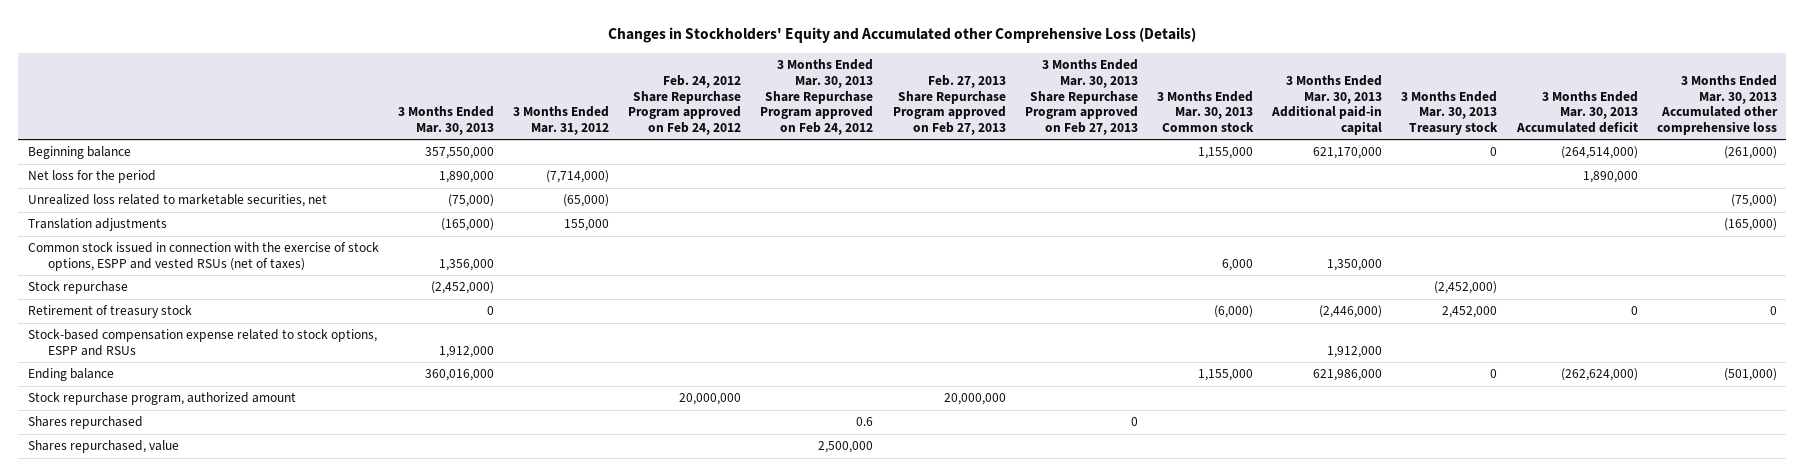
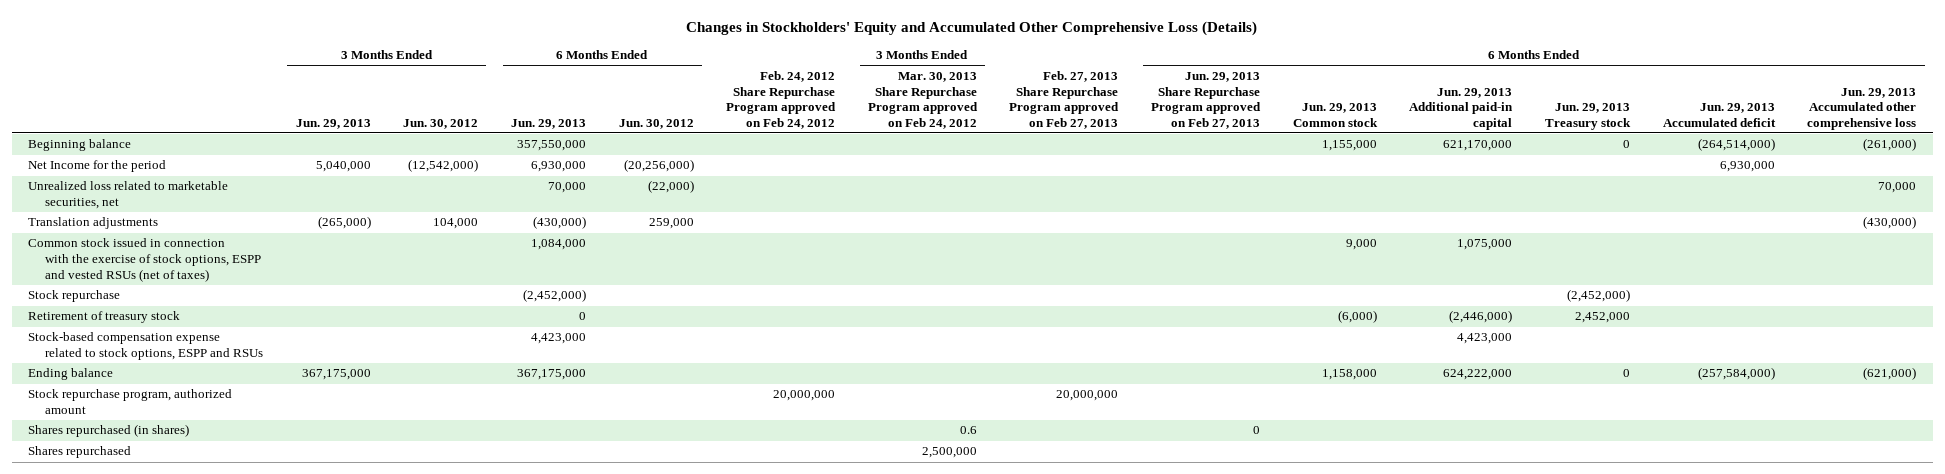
- Changes in Stockholders' Equity and Accumulated other Comprehensive Loss (Details)
+ Changes in Stockholders' Equity and Accumulated Other Comprehensive Loss (Details)
- | 3 Months Ended Mar. 30, 2013 | 3 Months Ended Mar. 31, 2012 | Feb. 24, 2012 Share Repurchase Program approved on Feb 24, 2012 | 3 Months Ended Mar. 30, 2013 Share Repurchase Program approved on Feb 24, 2012 | Feb. 27, 2013 Share Repurchase Program approved on Feb 27, 2013 | 3 Months Ended Mar. 30, 2013 Share Repurchase Program approved on Feb 27, 2013 | 3 Months Ended Mar. 30, 2013 Common stock | 3 Months Ended Mar. 30, 2013 Additional paid-in capital | 3 Months Ended Mar. 30, 2013 Treasury stock | 3 Months Ended Mar. 30, 2013 Accumulated deficit | 3 Months Ended Mar. 30, 2013 Accumulated other comprehensive loss
+ | 3 Months Ended Jun. 29, 2013 | 3 Months Ended Jun. 30, 2012 | 6 Months Ended Jun. 29, 2013 | 6 Months Ended Jun. 30, 2012 | Feb. 24, 2012 Share Repurchase Program approved on Feb 24, 2012 | 3 Months Ended Mar. 30, 2013 Share Repurchase Program approved on Feb 24, 2012 | Feb. 27, 2013 Share Repurchase Program approved on Feb 27, 2013 | 6 Months Ended Jun. 29, 2013 Share Repurchase Program approved on Feb 27, 2013 | 6 Months Ended Jun. 29, 2013 Common stock | 6 Months Ended Jun. 29, 2013 Additional paid-in capital | 6 Months Ended Jun. 29, 2013 Treasury stock | 6 Months Ended Jun. 29, 2013 Accumulated deficit | 6 Months Ended Jun. 29, 2013 Accumulated other comprehensive loss
- Net loss for the period | 1,890,000 | (7,714,000) | | | | | | | | 1,890,000 |
+ Net Income for the period | 5,040,000 | (12,542,000) | 6,930,000 | (20,256,000) | | | | | | | | 6,930,000 |
- Shares repurchased | | | | 0.6 | | 0 | | | | |
- Shares repurchased, value | | | | 2,500,000 | | | | | | |
+ Shares repurchased (in shares) | | | | | | 0.6 | | 0 | | | | |
+ Shares repurchased | | | | | | 2,500,000 | | | | | | |

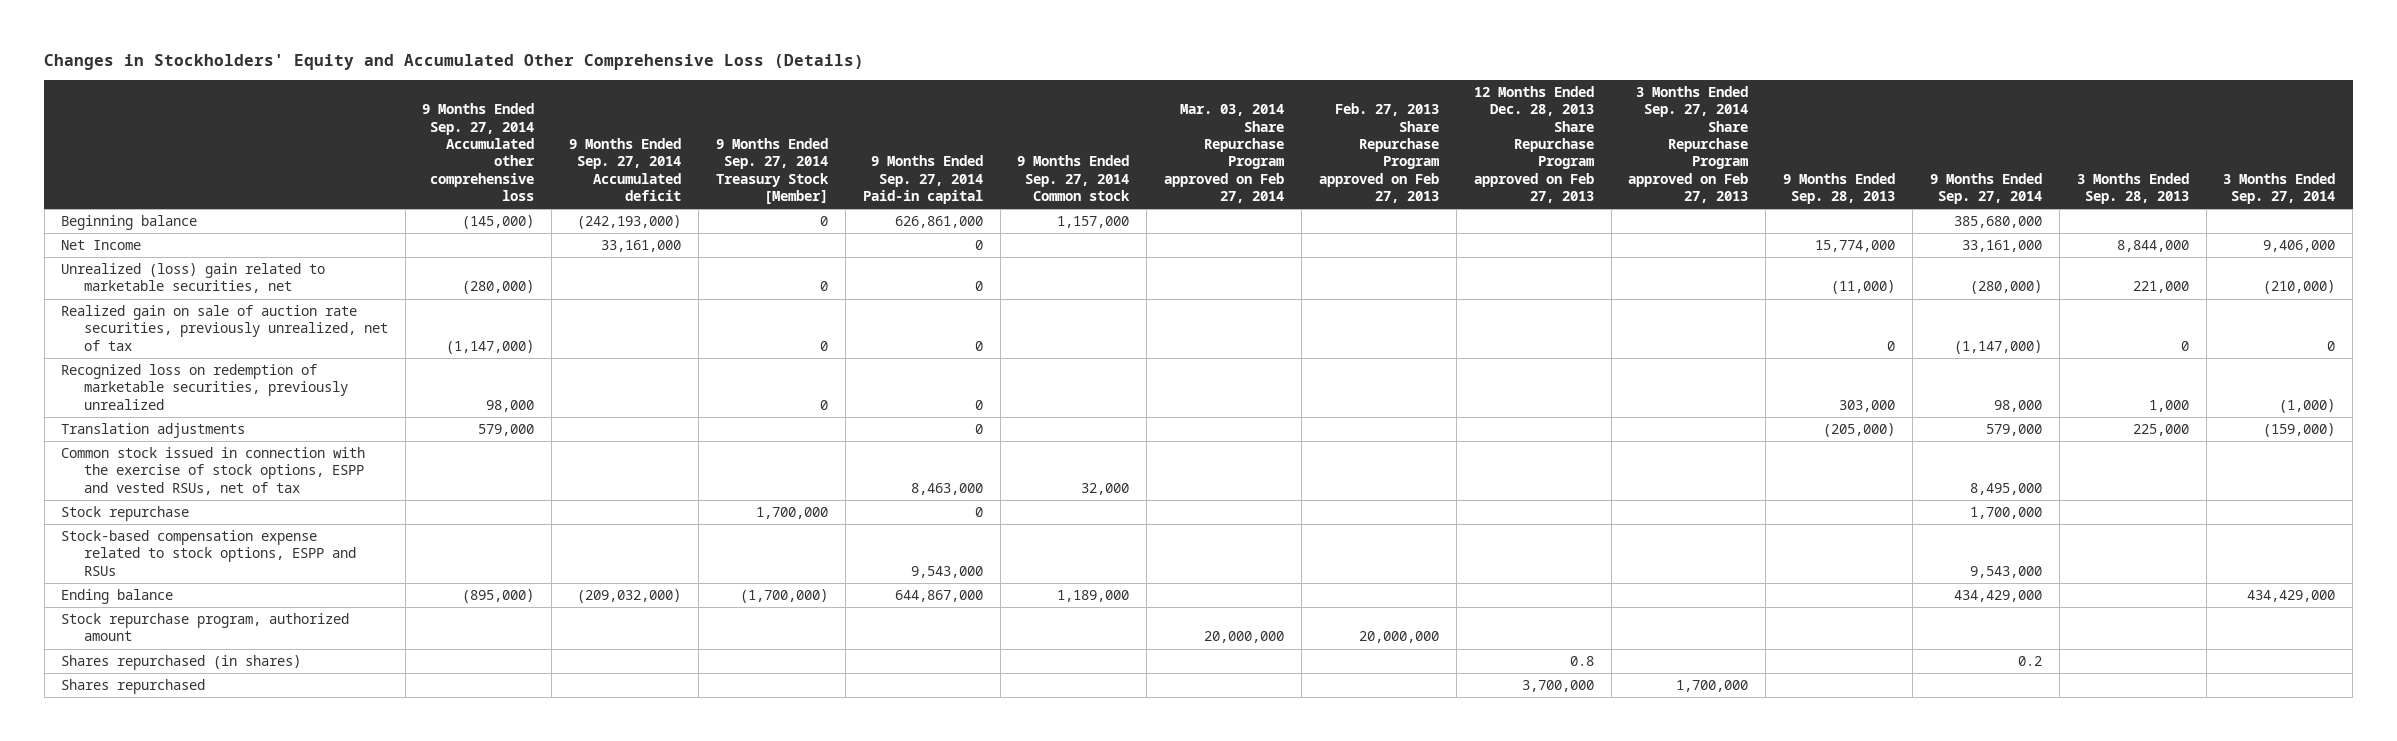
- | 3 Months Ended Jun. 29, 2013 | 3 Months Ended Jun. 30, 2012 | 6 Months Ended Jun. 29, 2013 | 6 Months Ended Jun. 30, 2012 | Feb. 24, 2012 Share Repurchase Program approved on Feb 24, 2012 | 3 Months Ended Mar. 30, 2013 Share Repurchase Program approved on Feb 24, 2012 | Feb. 27, 2013 Share Repurchase Program approved on Feb 27, 2013 | 6 Months Ended Jun. 29, 2013 Share Repurchase Program approved on Feb 27, 2013 | 6 Months Ended Jun. 29, 2013 Common stock | 6 Months Ended Jun. 29, 2013 Additional paid-in capital | 6 Months Ended Jun. 29, 2013 Treasury stock | 6 Months Ended Jun. 29, 2013 Accumulated deficit | 6 Months Ended Jun. 29, 2013 Accumulated other comprehensive loss
+ | 9 Months Ended Sep. 27, 2014 Accumulated other comprehensive loss | 9 Months Ended Sep. 27, 2014 Accumulated deficit | 9 Months Ended Sep. 27, 2014 Treasury Stock [Member] | 9 Months Ended Sep. 27, 2014 Paid-in capital | 9 Months Ended Sep. 27, 2014 Common stock | Mar. 03, 2014 Share Repurchase Program approved on Feb 27, 2014 | Feb. 27, 2013 Share Repurchase Program approved on Feb 27, 2013 | 12 Months Ended Dec. 28, 2013 Share Repurchase Program approved on Feb 27, 2013 | 3 Months Ended Sep. 27, 2014 Share Repurchase Program approved on Feb 27, 2013 | 9 Months Ended Sep. 28, 2013 | 9 Months Ended Sep. 27, 2014 | 3 Months Ended Sep. 28, 2013 | 3 Months Ended Sep. 27, 2014
- Net Income for the period | 5,040,000 | (12,542,000) | 6,930,000 | (20,256,000) | | | | | | | | 6,930,000 |
- Unrealized loss related to marketable securities, net | | | 70,000 | (22,000) | | | | | | | | | 70,000
+ Net Income | | 33,161,000 | | 0 | | | | | | 15,774,000 | 33,161,000 | 8,844,000 | 9,406,000
+ Unrealized (loss) gain related to marketable securities, net | (280,000) | | 0 | 0 | | | | | | (11,000) | (280,000) | 221,000 | (210,000)
+ Realized gain on sale of auction rate securities, previously unrealized, net of tax | (1,147,000) | | 0 | 0 | | | | | | 0 | (1,147,000) | 0 | 0
+ Recognized loss on redemption of marketable securities, previously unrealized | 98,000 | | 0 | 0 | | | | | | 303,000 | 98,000 | 1,000 | (1,000)
- Common stock issued in connection with the exercise of stock options, ESPP and vested RSUs (net of taxes) | | | 1,084,000 | | | | | | 9,000 | 1,075,000 | | |
+ Common stock issued in connection with the exercise of stock options, ESPP and vested RSUs, net of tax | | | | 8,463,000 | 32,000 | | | | | | 8,495,000 | |
- Retirement of treasury stock | | | 0 | | | | | | (6,000) | (2,446,000) | 2,452,000 | |

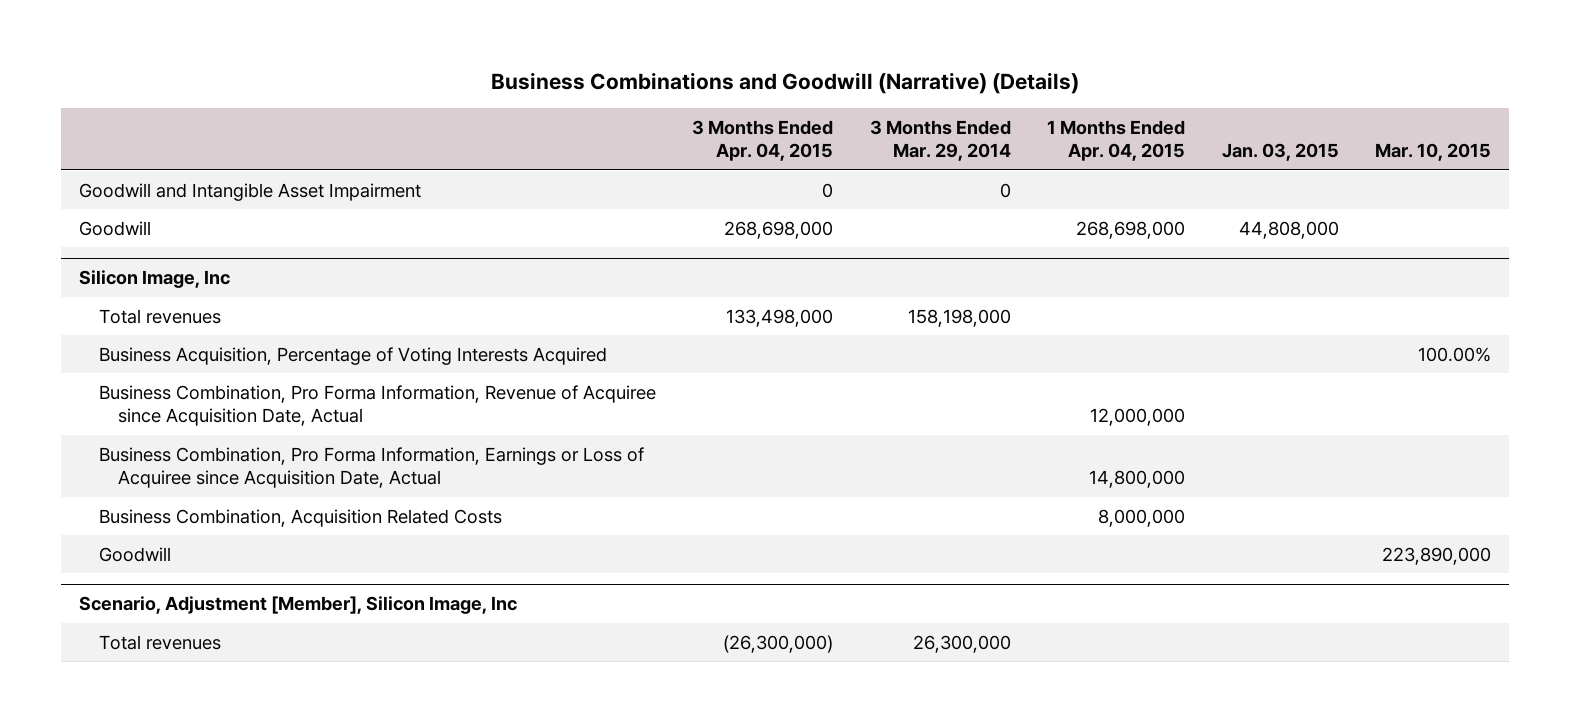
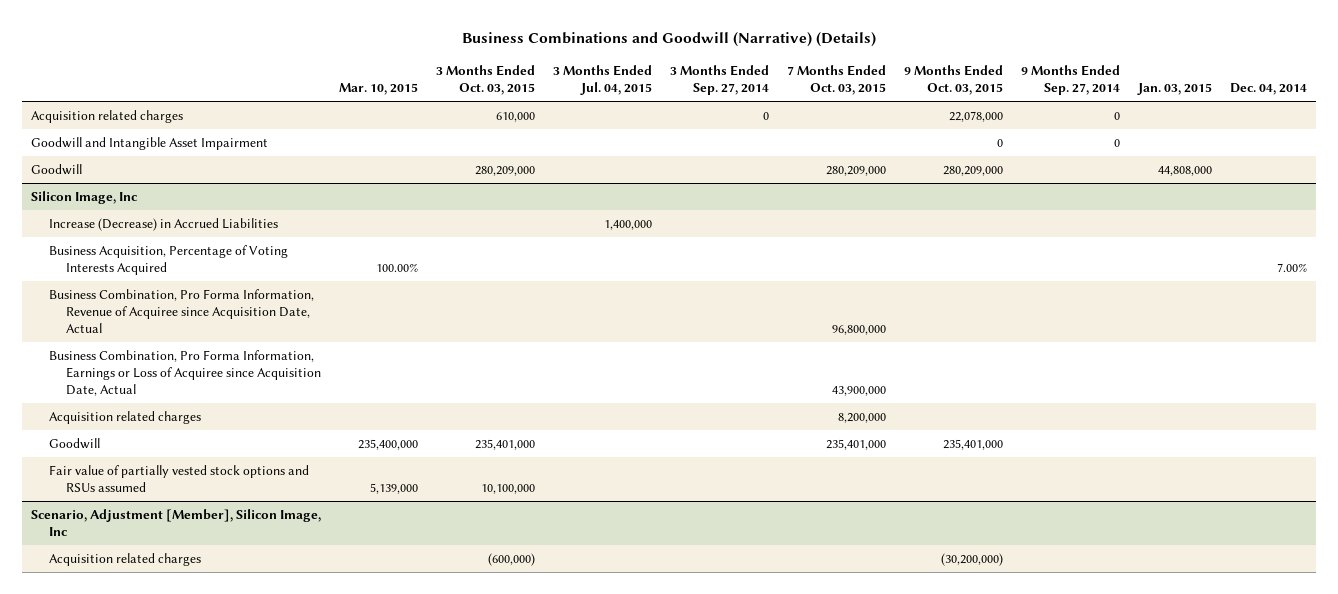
- | 3 Months Ended Apr. 04, 2015 | 3 Months Ended Mar. 29, 2014 | 1 Months Ended Apr. 04, 2015 | Jan. 03, 2015 | Mar. 10, 2015
+ | Mar. 10, 2015 | 3 Months Ended Oct. 03, 2015 | 3 Months Ended Jul. 04, 2015 | 3 Months Ended Sep. 27, 2014 | 7 Months Ended Oct. 03, 2015 | 9 Months Ended Oct. 03, 2015 | 9 Months Ended Sep. 27, 2014 | Jan. 03, 2015 | Dec. 04, 2014
+ Acquisition related charges | | 610,000 | | 0 | | 22,078,000 | 0 | |
@ Silicon Image, Inc
- Total revenues | 133,498,000 | 158,198,000 | | |
+ Increase (Decrease) in Accrued Liabilities | | | 1,400,000 | | | | | |
- Business Combination, Acquisition Related Costs | | | 8,000,000 | |
- Goodwill | | | | | 223,890,000
+ Acquisition related charges | | | | | 8,200,000 | | | |
+ Goodwill | 235,400,000 | 235,401,000 | | | 235,401,000 | 235,401,000 | | |
+ Fair value of partially vested stock options and RSUs assumed | 5,139,000 | 10,100,000 | | | | | | |
@ Scenario, Adjustment [Member], Silicon Image, Inc
- Total revenues | (26,300,000) | 26,300,000 | | |
+ Acquisition related charges | | (600,000) | | | | (30,200,000) | | |

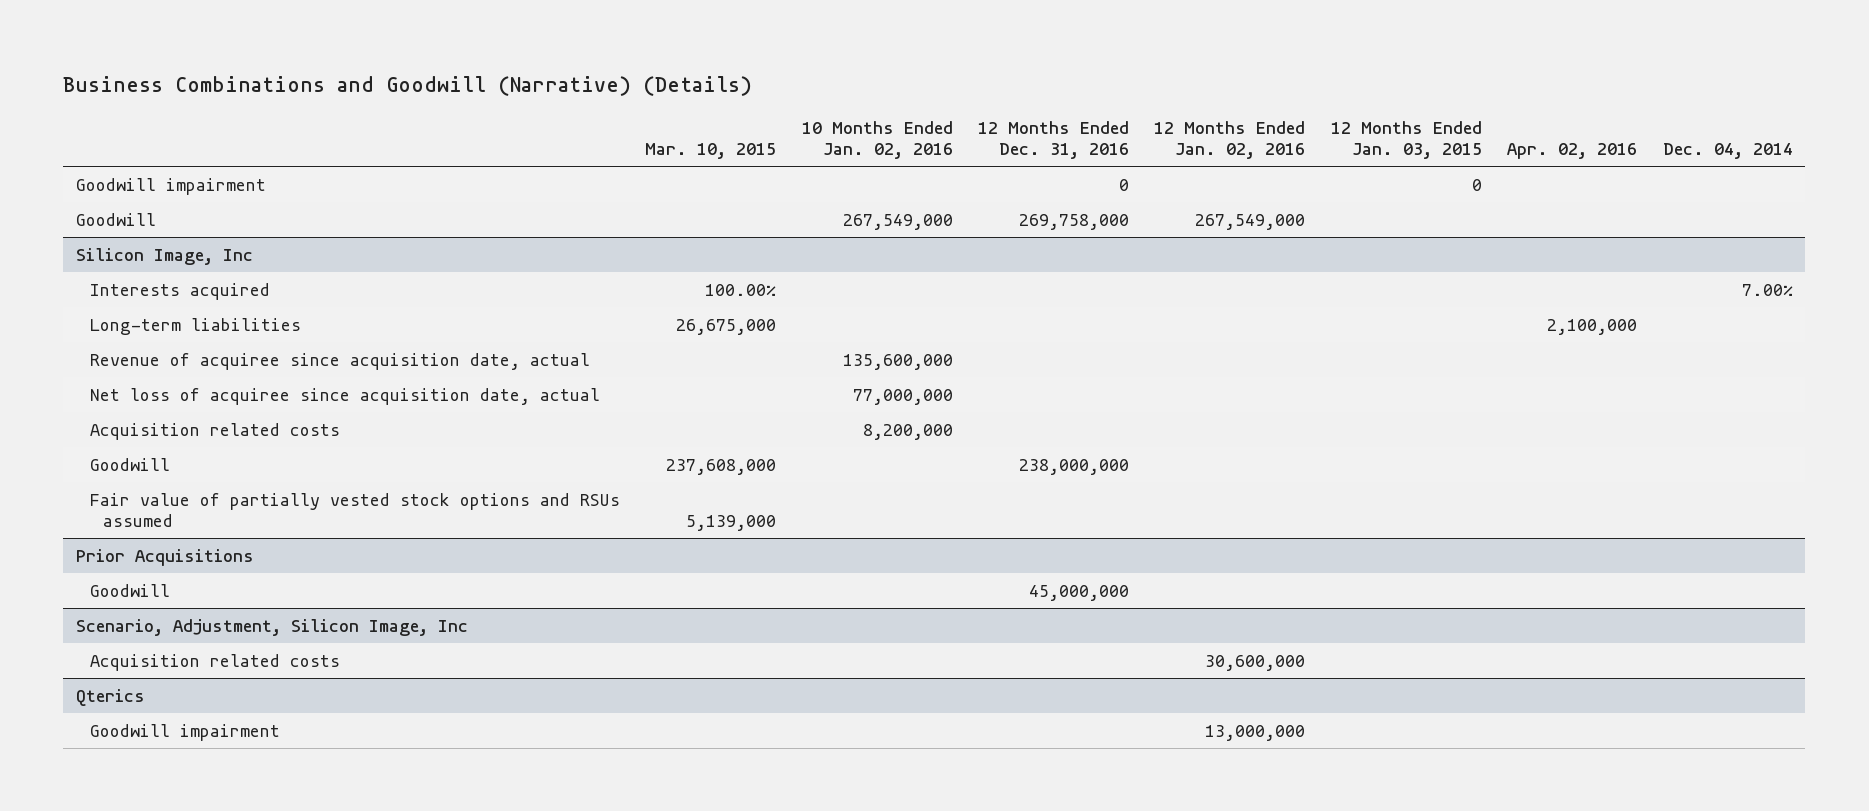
- | Mar. 10, 2015 | 3 Months Ended Oct. 03, 2015 | 3 Months Ended Jul. 04, 2015 | 3 Months Ended Sep. 27, 2014 | 7 Months Ended Oct. 03, 2015 | 9 Months Ended Oct. 03, 2015 | 9 Months Ended Sep. 27, 2014 | Jan. 03, 2015 | Dec. 04, 2014
+ | Mar. 10, 2015 | 10 Months Ended Jan. 02, 2016 | 12 Months Ended Dec. 31, 2016 | 12 Months Ended Jan. 02, 2016 | 12 Months Ended Jan. 03, 2015 | Apr. 02, 2016 | Dec. 04, 2014
- Acquisition related charges | | 610,000 | | 0 | | 22,078,000 | 0 | |
- Goodwill and Intangible Asset Impairment | | | | | | 0 | 0 | |
+ Goodwill impairment | | | 0 | | 0 | |
@ Silicon Image, Inc
- Increase (Decrease) in Accrued Liabilities | | | 1,400,000 | | | | | |
- Business Acquisition, Percentage of Voting Interests Acquired | 100.00% | | | | | | | | 7.00%
- Business Combination, Pro Forma Information, Revenue of Acquiree since Acquisition Date, Actual | | | | | 96,800,000 | | | |
- Business Combination, Pro Forma Information, Earnings or Loss of Acquiree since Acquisition Date, Actual | | | | | 43,900,000 | | | |
- Acquisition related charges | | | | | 8,200,000 | | | |
- Goodwill | 235,400,000 | 235,401,000 | | | 235,401,000 | 235,401,000 | | |
+ Interests acquired | 100.00% | | | | | | 7.00%
+ Long-term liabilities | 26,675,000 | | | | | 2,100,000 |
+ Revenue of acquiree since acquisition date, actual | | 135,600,000 | | | | |
+ Net loss of acquiree since acquisition date, actual | | 77,000,000 | | | | |
+ Acquisition related costs | | 8,200,000 | | | | |
+ Goodwill | 237,608,000 | | 238,000,000 | | | |
- Scenario, Adjustment [Member], Silicon Image, Inc
- Acquisition related charges | | (600,000) | | | | (30,200,000) | | |
+ Prior Acquisitions
+ Goodwill | | | 45,000,000 | | | |
+ Scenario, Adjustment, Silicon Image, Inc
+ Acquisition related costs | | | | 30,600,000 | | |
+ Qterics
+ Goodwill impairment | | | | 13,000,000 | | |

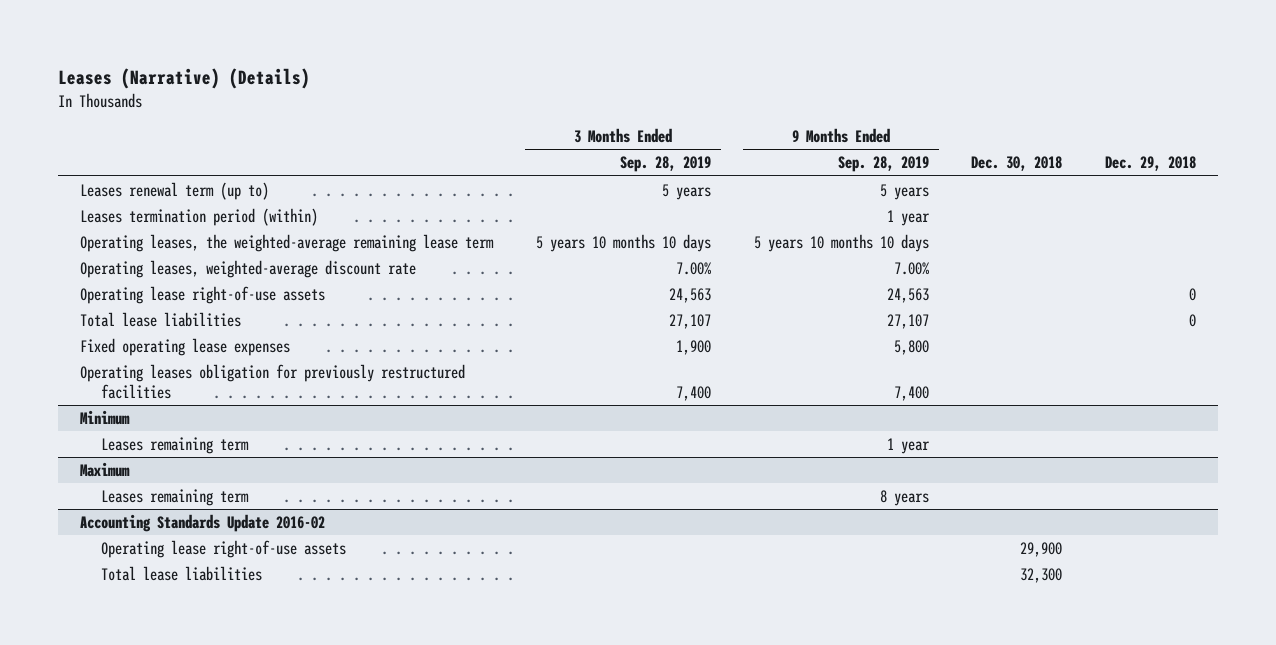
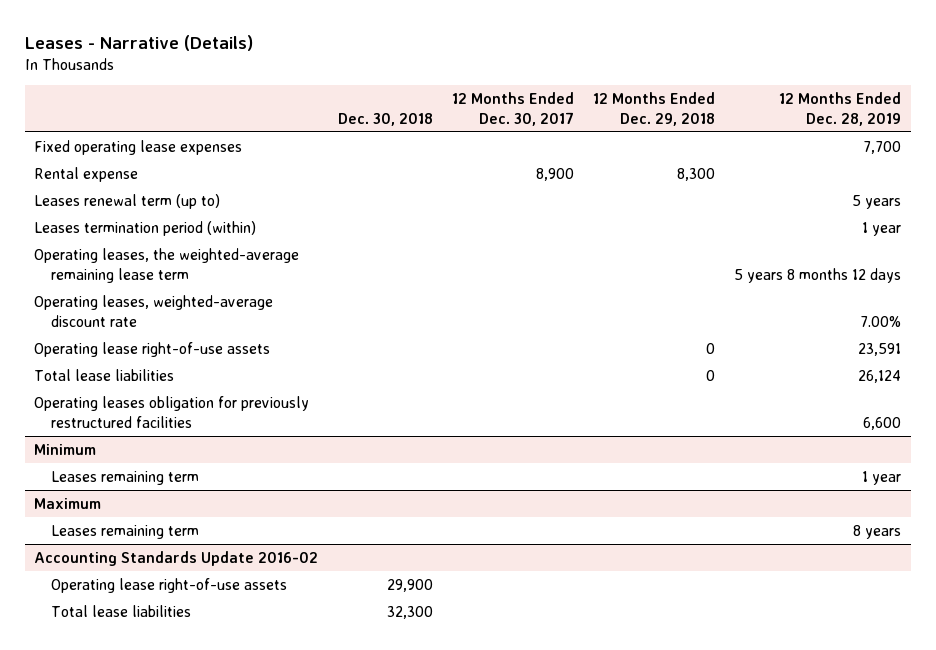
- Leases (Narrative) (Details)
+ Leases - Narrative (Details)
- | 3 Months Ended Sep. 28, 2019 | 9 Months Ended Sep. 28, 2019 | Dec. 30, 2018 | Dec. 29, 2018
+ | Dec. 30, 2018 | 12 Months Ended Dec. 30, 2017 | 12 Months Ended Dec. 29, 2018 | 12 Months Ended Dec. 28, 2019
moved up: Fixed operating lease expenses | | | | 7,700
+ Rental expense | | 8,900 | 8,300 |

